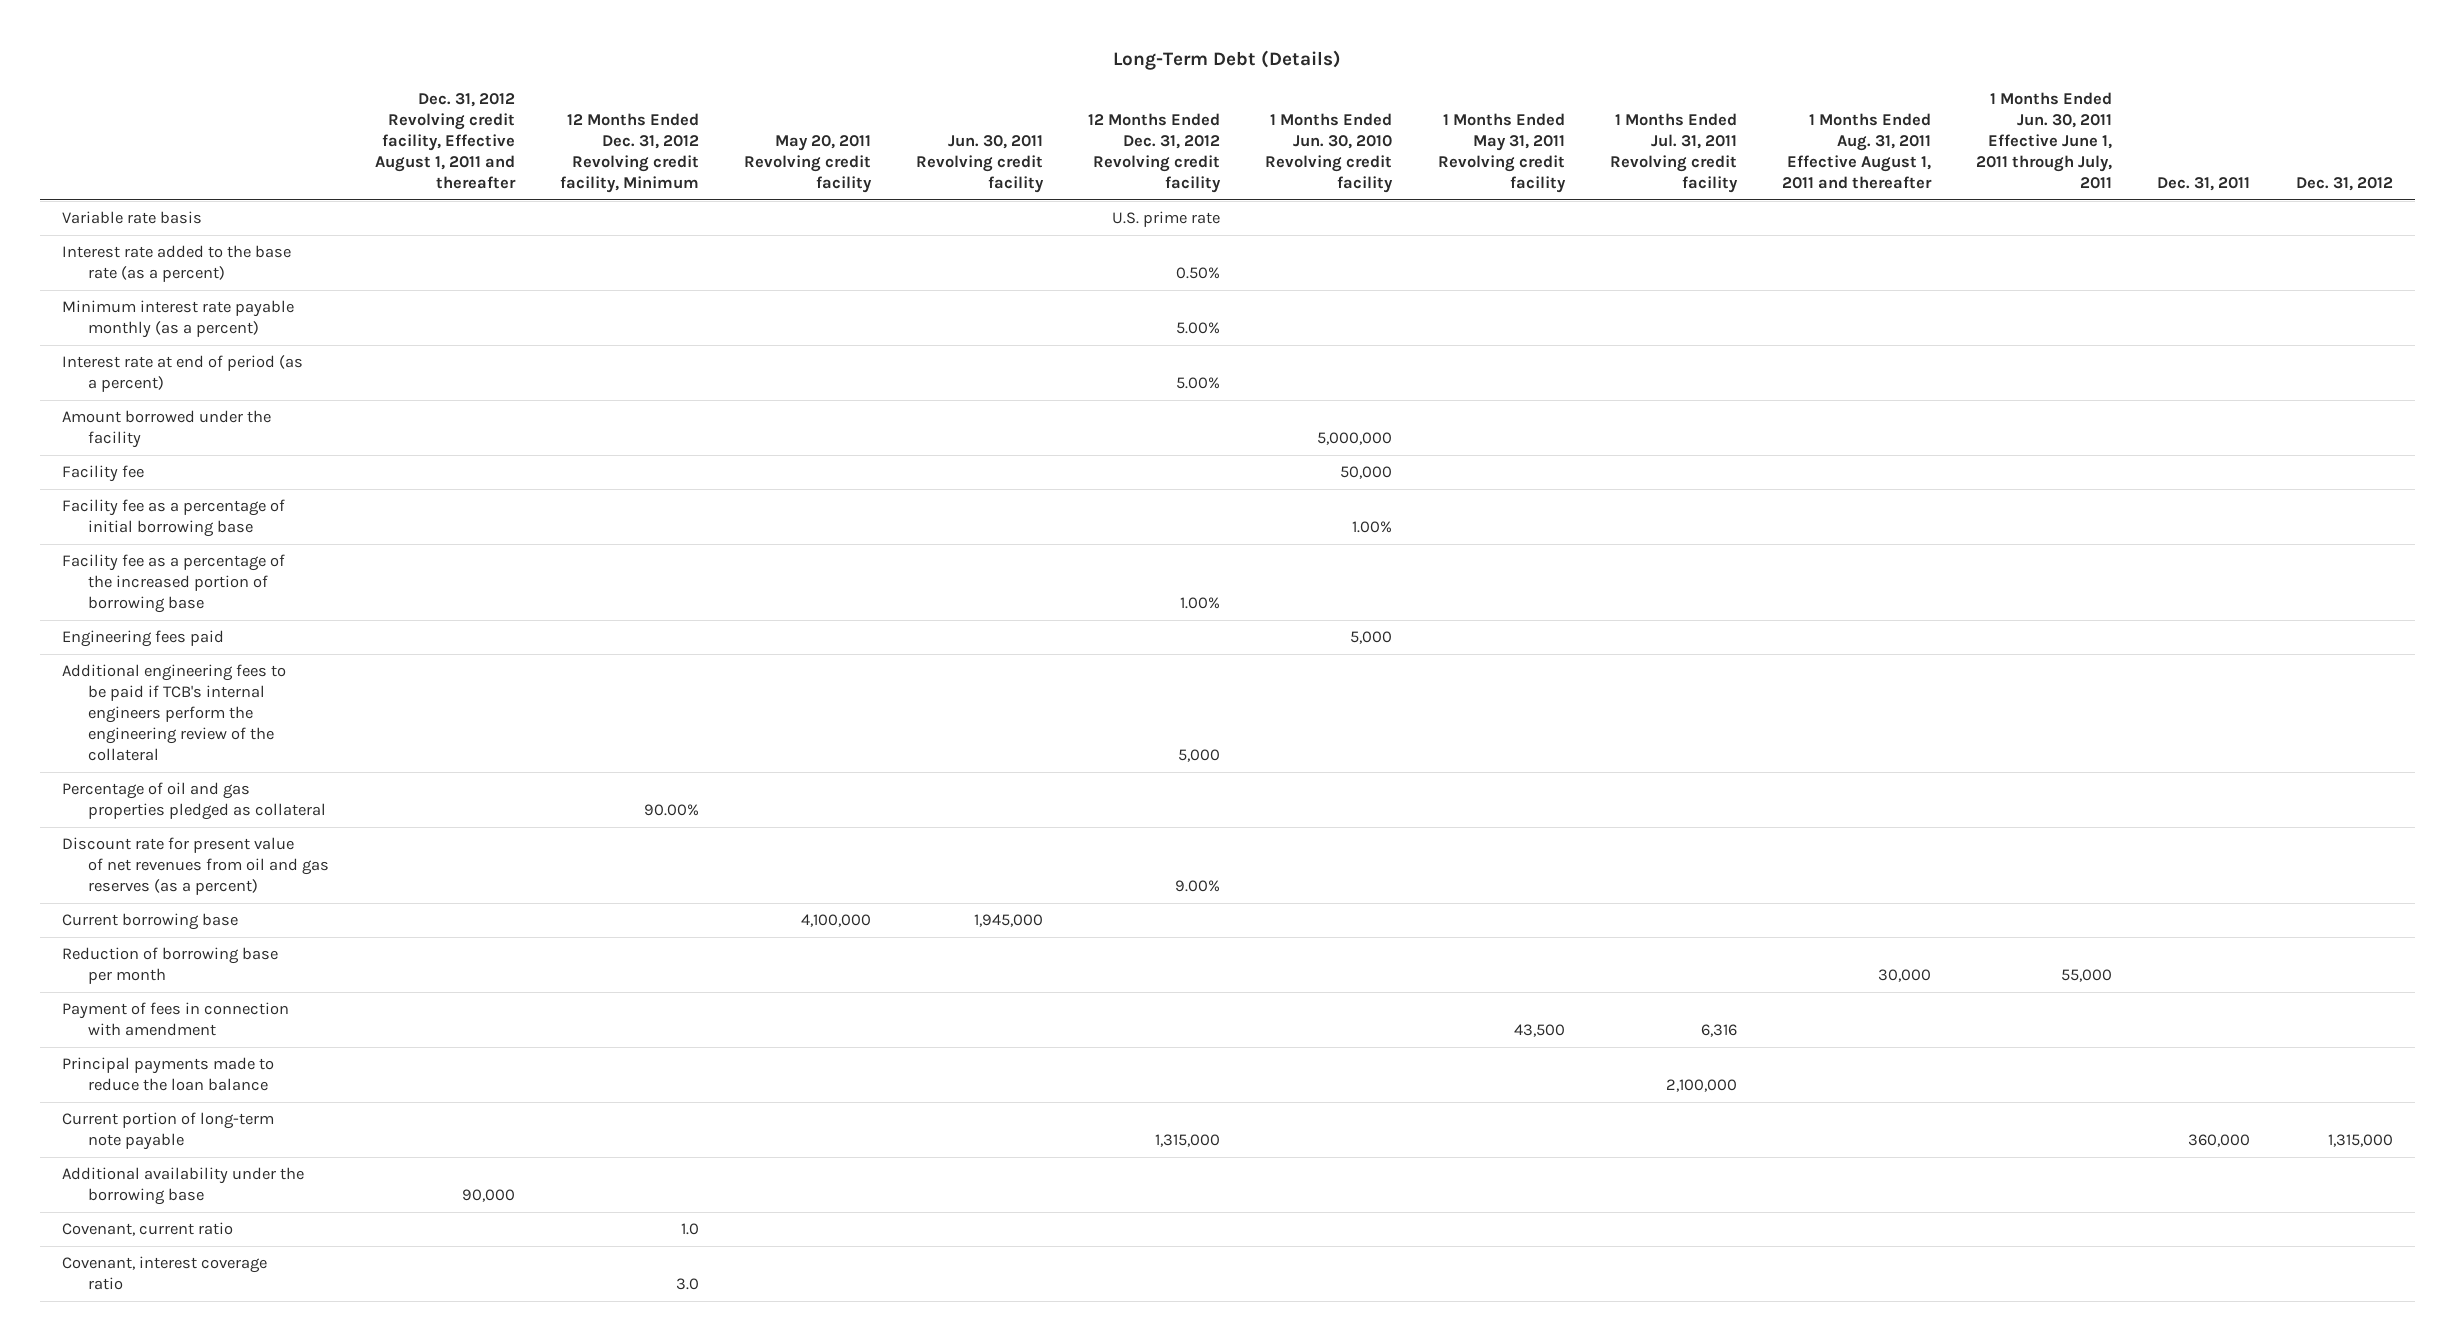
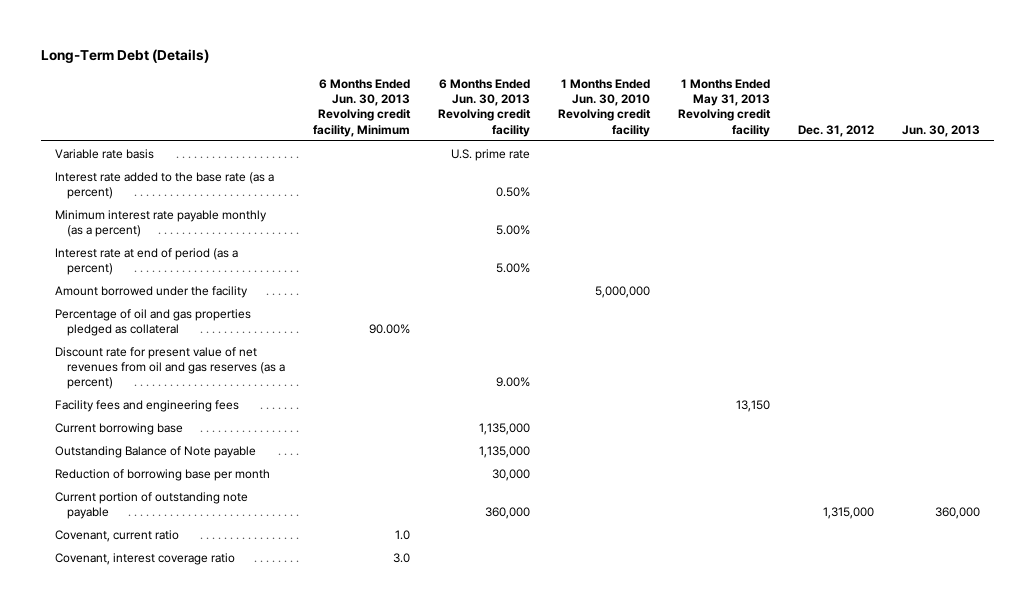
- | Dec. 31, 2012 Revolving credit facility, Effective August 1, 2011 and thereafter | 12 Months Ended Dec. 31, 2012 Revolving credit facility, Minimum | May 20, 2011 Revolving credit facility | Jun. 30, 2011 Revolving credit facility | 12 Months Ended Dec. 31, 2012 Revolving credit facility | 1 Months Ended Jun. 30, 2010 Revolving credit facility | 1 Months Ended May 31, 2011 Revolving credit facility | 1 Months Ended Jul. 31, 2011 Revolving credit facility | 1 Months Ended Aug. 31, 2011 Effective August 1, 2011 and thereafter | 1 Months Ended Jun. 30, 2011 Effective June 1, 2011 through July, 2011 | Dec. 31, 2011 | Dec. 31, 2012
+ | 6 Months Ended Jun. 30, 2013 Revolving credit facility, Minimum | 6 Months Ended Jun. 30, 2013 Revolving credit facility | 1 Months Ended Jun. 30, 2010 Revolving credit facility | 1 Months Ended May 31, 2013 Revolving credit facility | Dec. 31, 2012 | Jun. 30, 2013
- Facility fee | | | | | | 50,000 | | | | | |
- Facility fee as a percentage of initial borrowing base | | | | | | 1.00% | | | | | |
- Facility fee as a percentage of the increased portion of borrowing base | | | | | 1.00% | | | | | | |
- Engineering fees paid | | | | | | 5,000 | | | | | |
- Additional engineering fees to be paid if TCB's internal engineers perform the engineering review of the collateral | | | | | 5,000 | | | | | | |
+ Facility fees and engineering fees | | | | 13,150 | |
+ Outstanding Balance of Note payable | | 1,135,000 | | | |
- Payment of fees in connection with amendment | | | | | | | 43,500 | 6,316 | | | |
- Principal payments made to reduce the loan balance | | | | | | | | 2,100,000 | | | |
- Current portion of long-term note payable | | | | | 1,315,000 | | | | | | 360,000 | 1,315,000
- Additional availability under the borrowing base | 90,000 | | | | | | | | | | |
+ Current portion of outstanding note payable | | 360,000 | | | 1,315,000 | 360,000

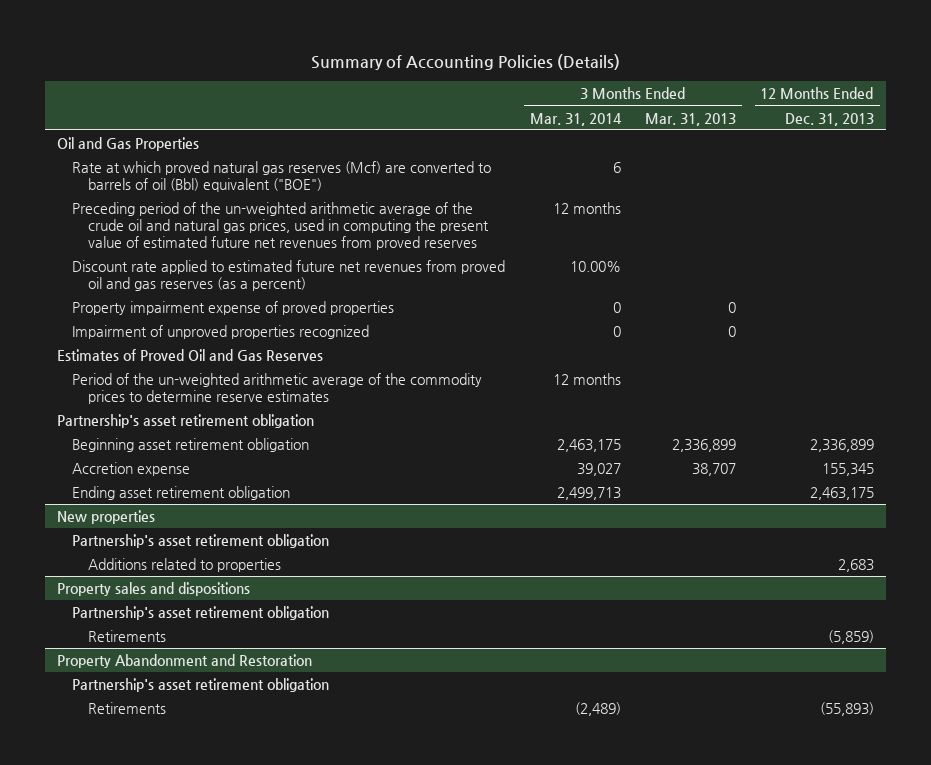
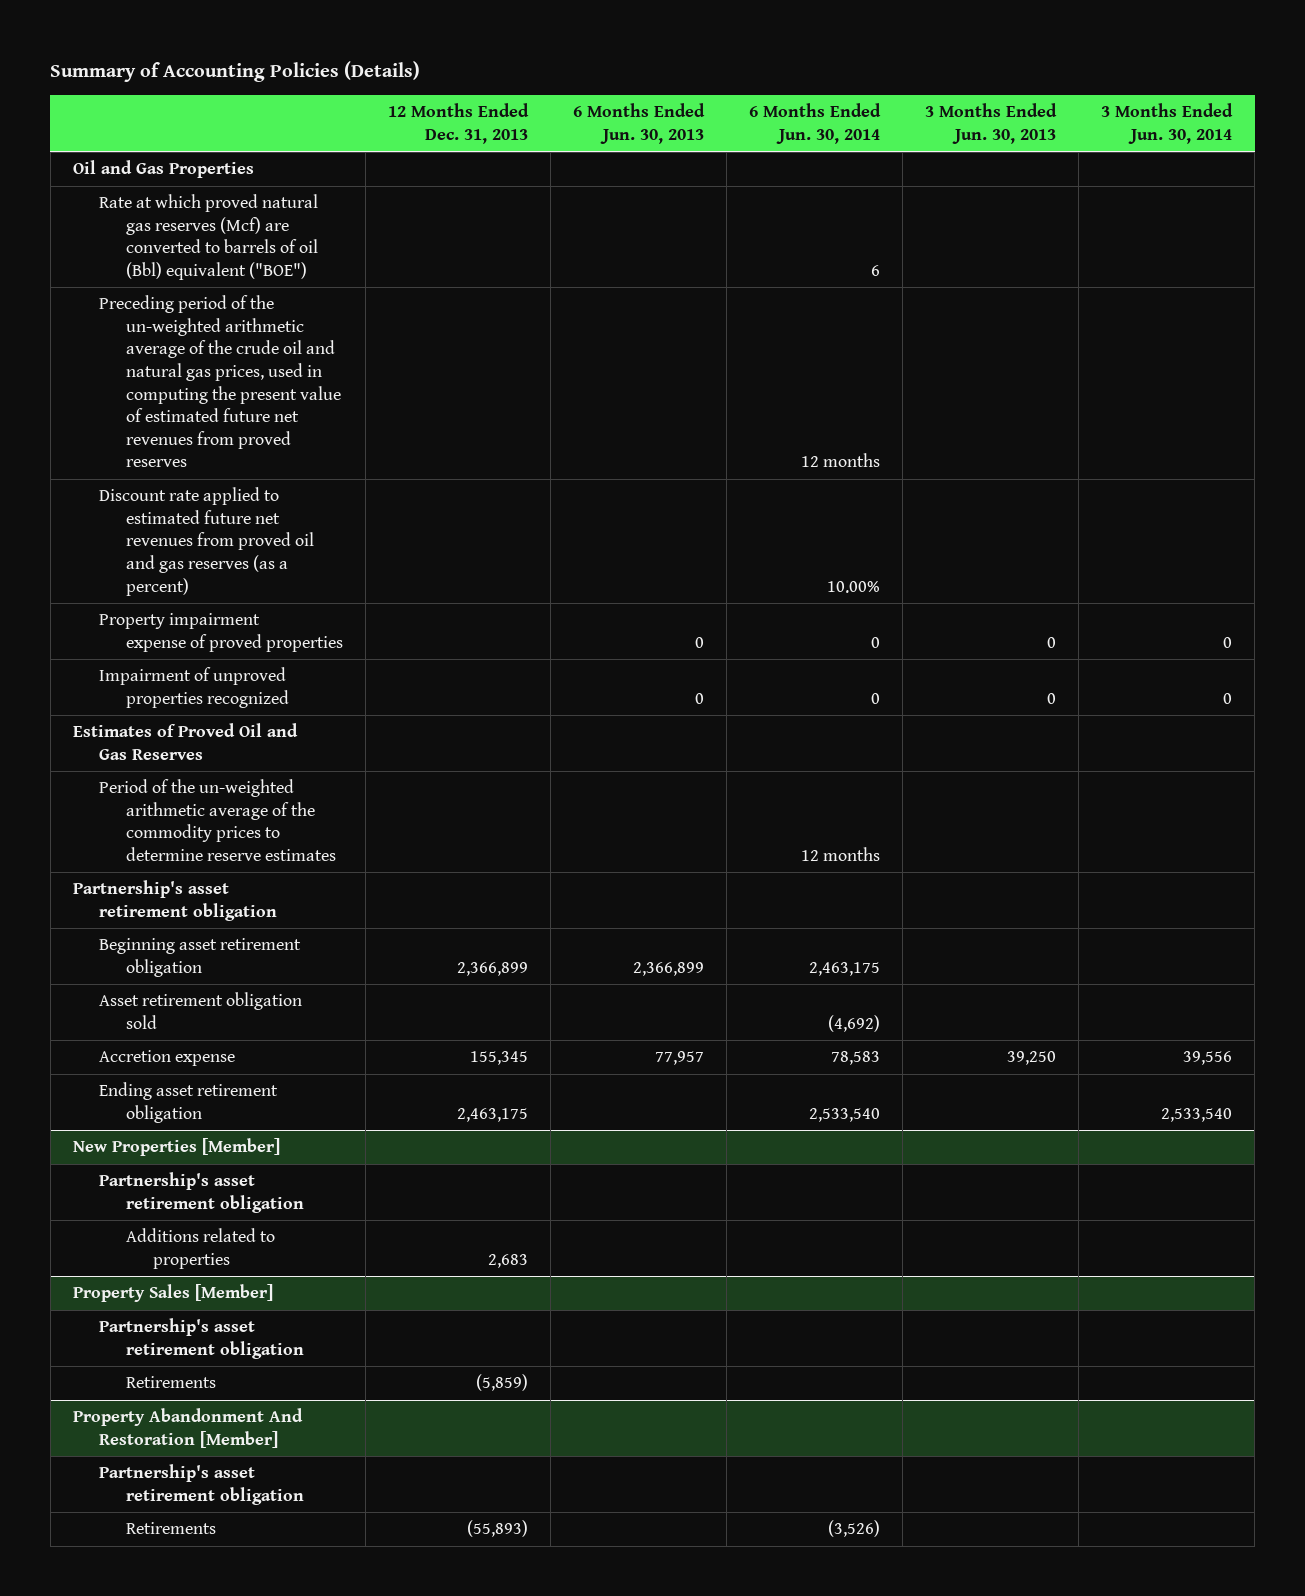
- | 3 Months Ended Mar. 31, 2014 | 3 Months Ended Mar. 31, 2013 | 12 Months Ended Dec. 31, 2013
+ | 12 Months Ended Dec. 31, 2013 | 6 Months Ended Jun. 30, 2013 | 6 Months Ended Jun. 30, 2014 | 3 Months Ended Jun. 30, 2013 | 3 Months Ended Jun. 30, 2014
- Beginning asset retirement obligation | 2,463,175 | 2,336,899 | 2,336,899
+ Beginning asset retirement obligation | 2,366,899 | 2,366,899 | 2,463,175 | |
+ Asset retirement obligation sold | | | (4,692) | |
- New properties
+ New Properties [Member]
- Property sales and dispositions
+ Property Sales [Member]
- Property Abandonment and Restoration
+ Property Abandonment And Restoration [Member]

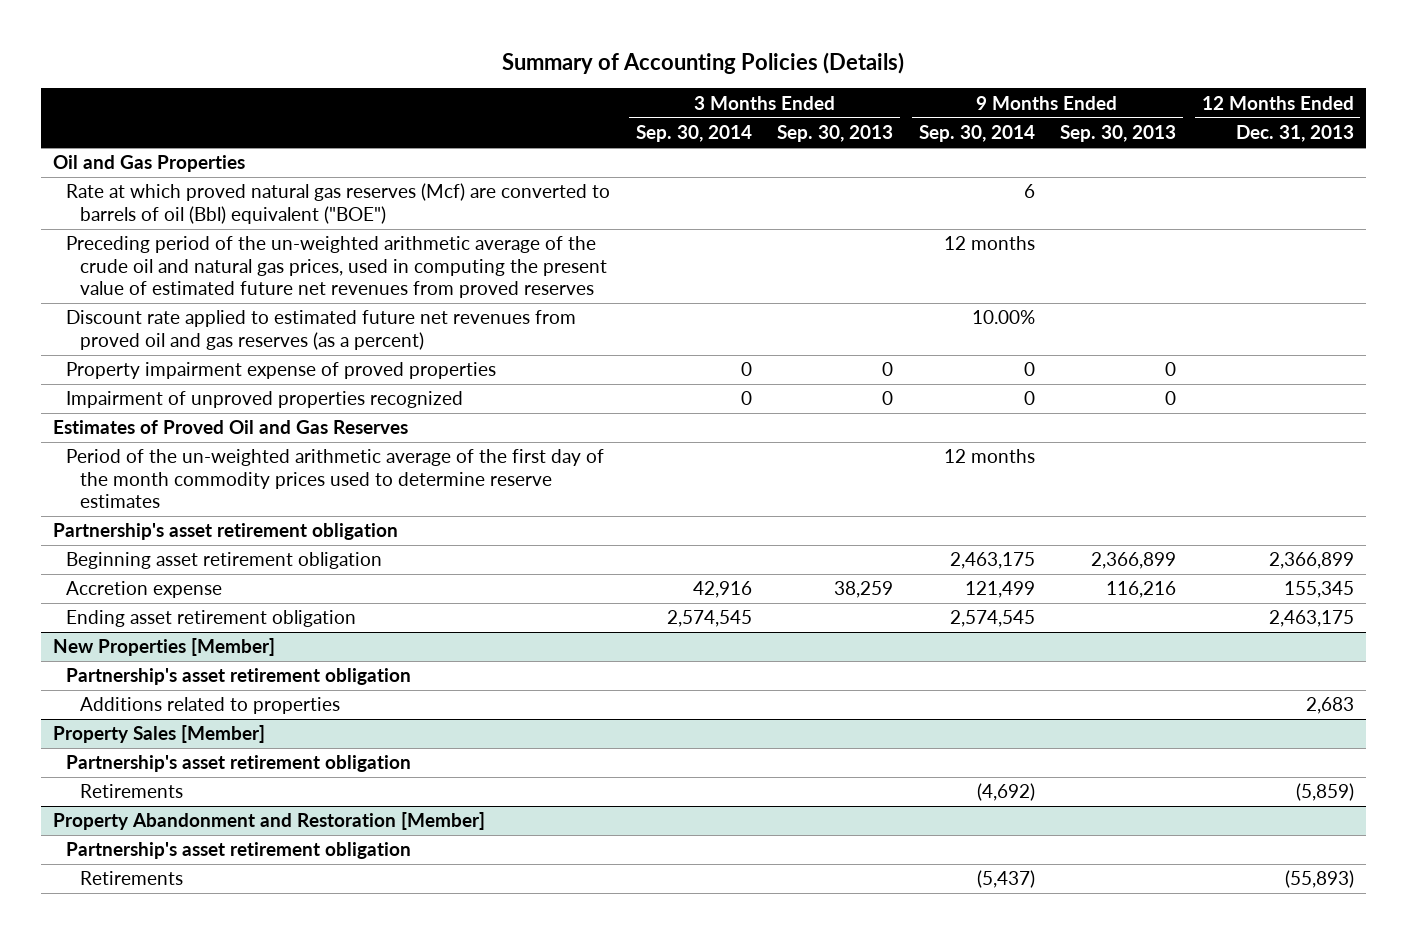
- | 12 Months Ended Dec. 31, 2013 | 6 Months Ended Jun. 30, 2013 | 6 Months Ended Jun. 30, 2014 | 3 Months Ended Jun. 30, 2013 | 3 Months Ended Jun. 30, 2014
+ | 3 Months Ended Sep. 30, 2014 | 3 Months Ended Sep. 30, 2013 | 9 Months Ended Sep. 30, 2014 | 9 Months Ended Sep. 30, 2013 | 12 Months Ended Dec. 31, 2013
- Period of the un-weighted arithmetic average of the commodity prices to determine reserve estimates | | | 12 months | |
+ Period of the un-weighted arithmetic average of the first day of the month commodity prices used to determine reserve estimates | | | 12 months | |
- Asset retirement obligation sold | | | (4,692) | |
- Property Abandonment And Restoration [Member]
+ Property Abandonment and Restoration [Member]

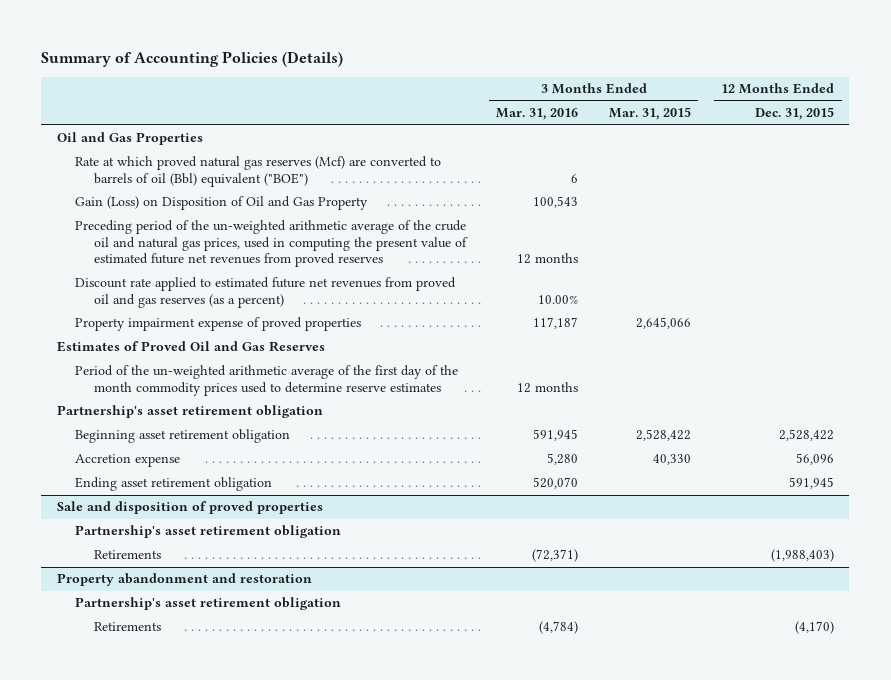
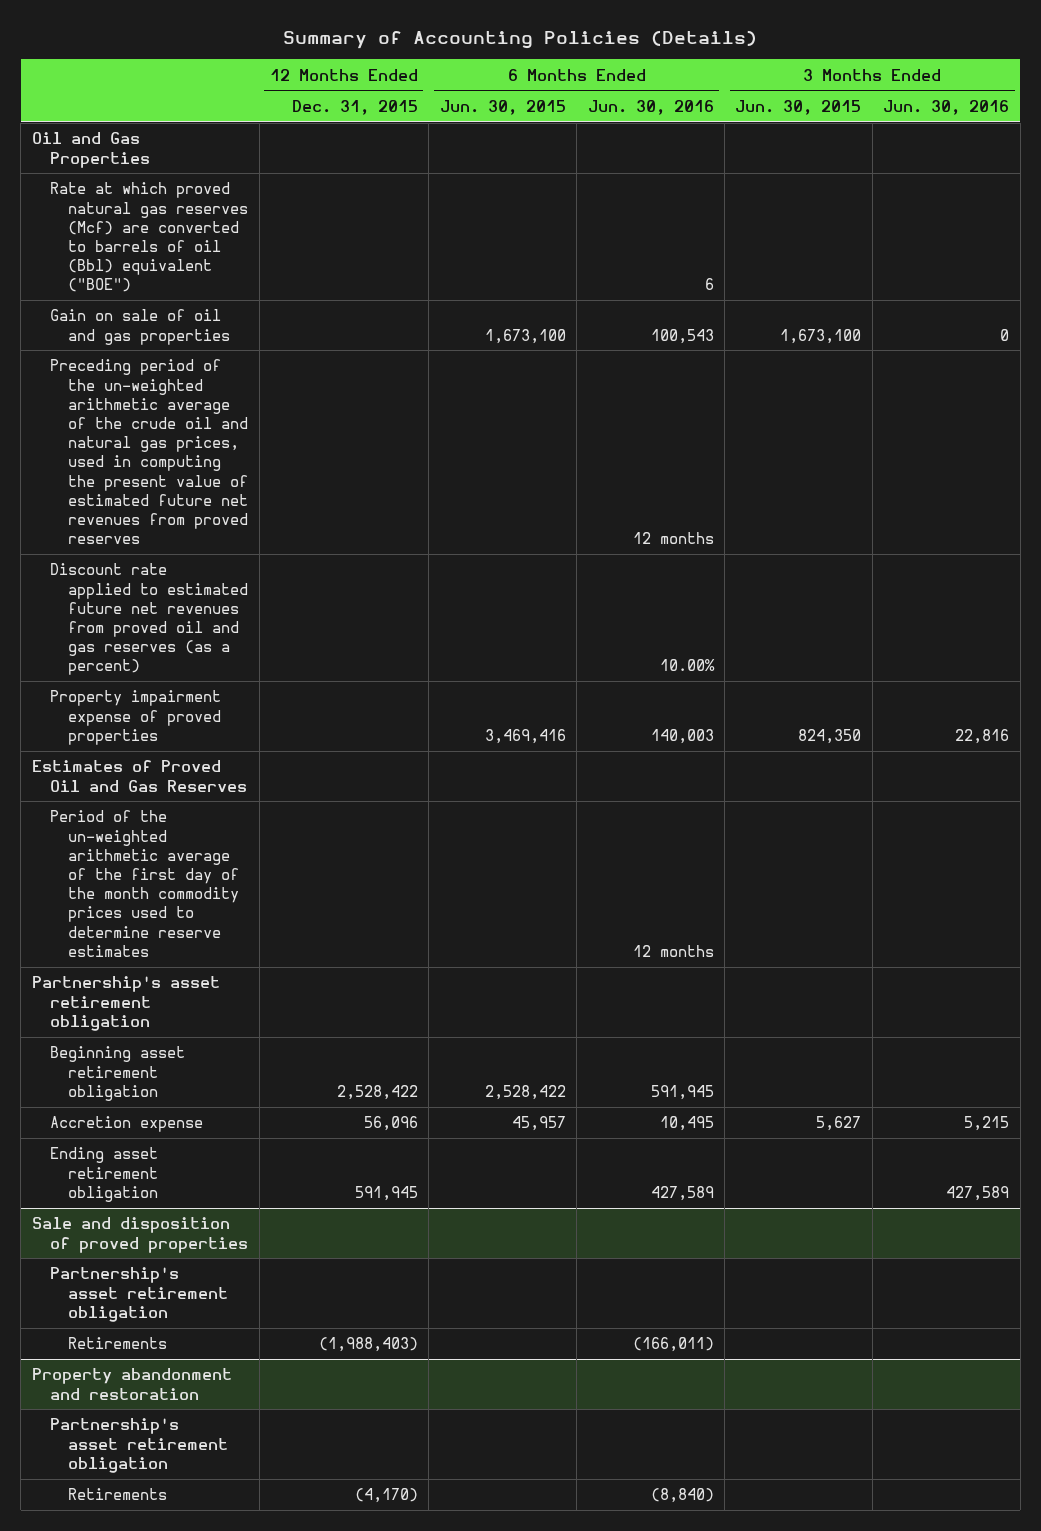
- | 3 Months Ended Mar. 31, 2016 | 3 Months Ended Mar. 31, 2015 | 12 Months Ended Dec. 31, 2015
+ | 12 Months Ended Dec. 31, 2015 | 6 Months Ended Jun. 30, 2015 | 6 Months Ended Jun. 30, 2016 | 3 Months Ended Jun. 30, 2015 | 3 Months Ended Jun. 30, 2016
- Gain (Loss) on Disposition of Oil and Gas Property | 100,543 | |
+ Gain on sale of oil and gas properties | | 1,673,100 | 100,543 | 1,673,100 | 0

